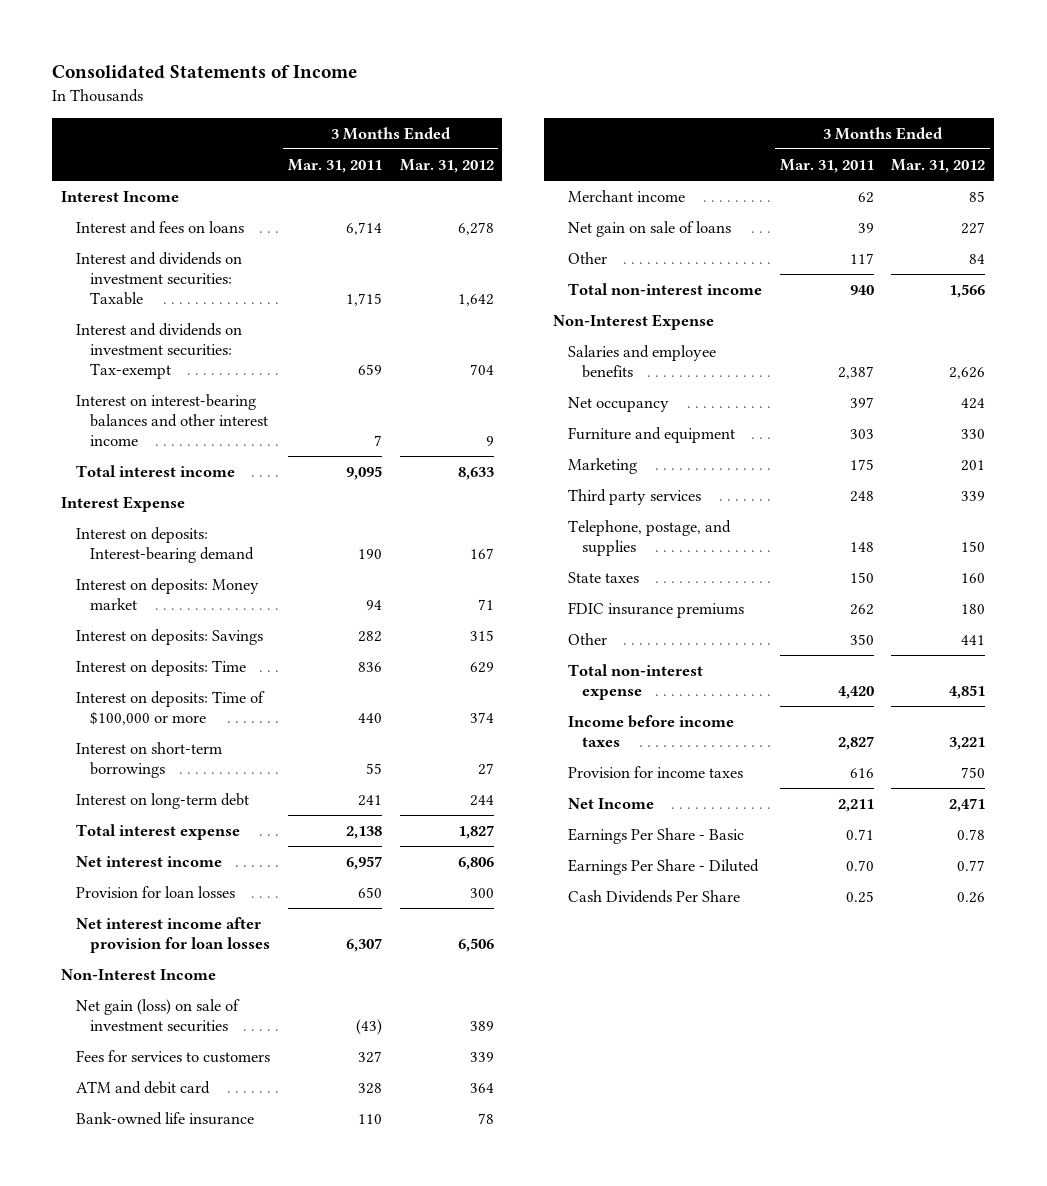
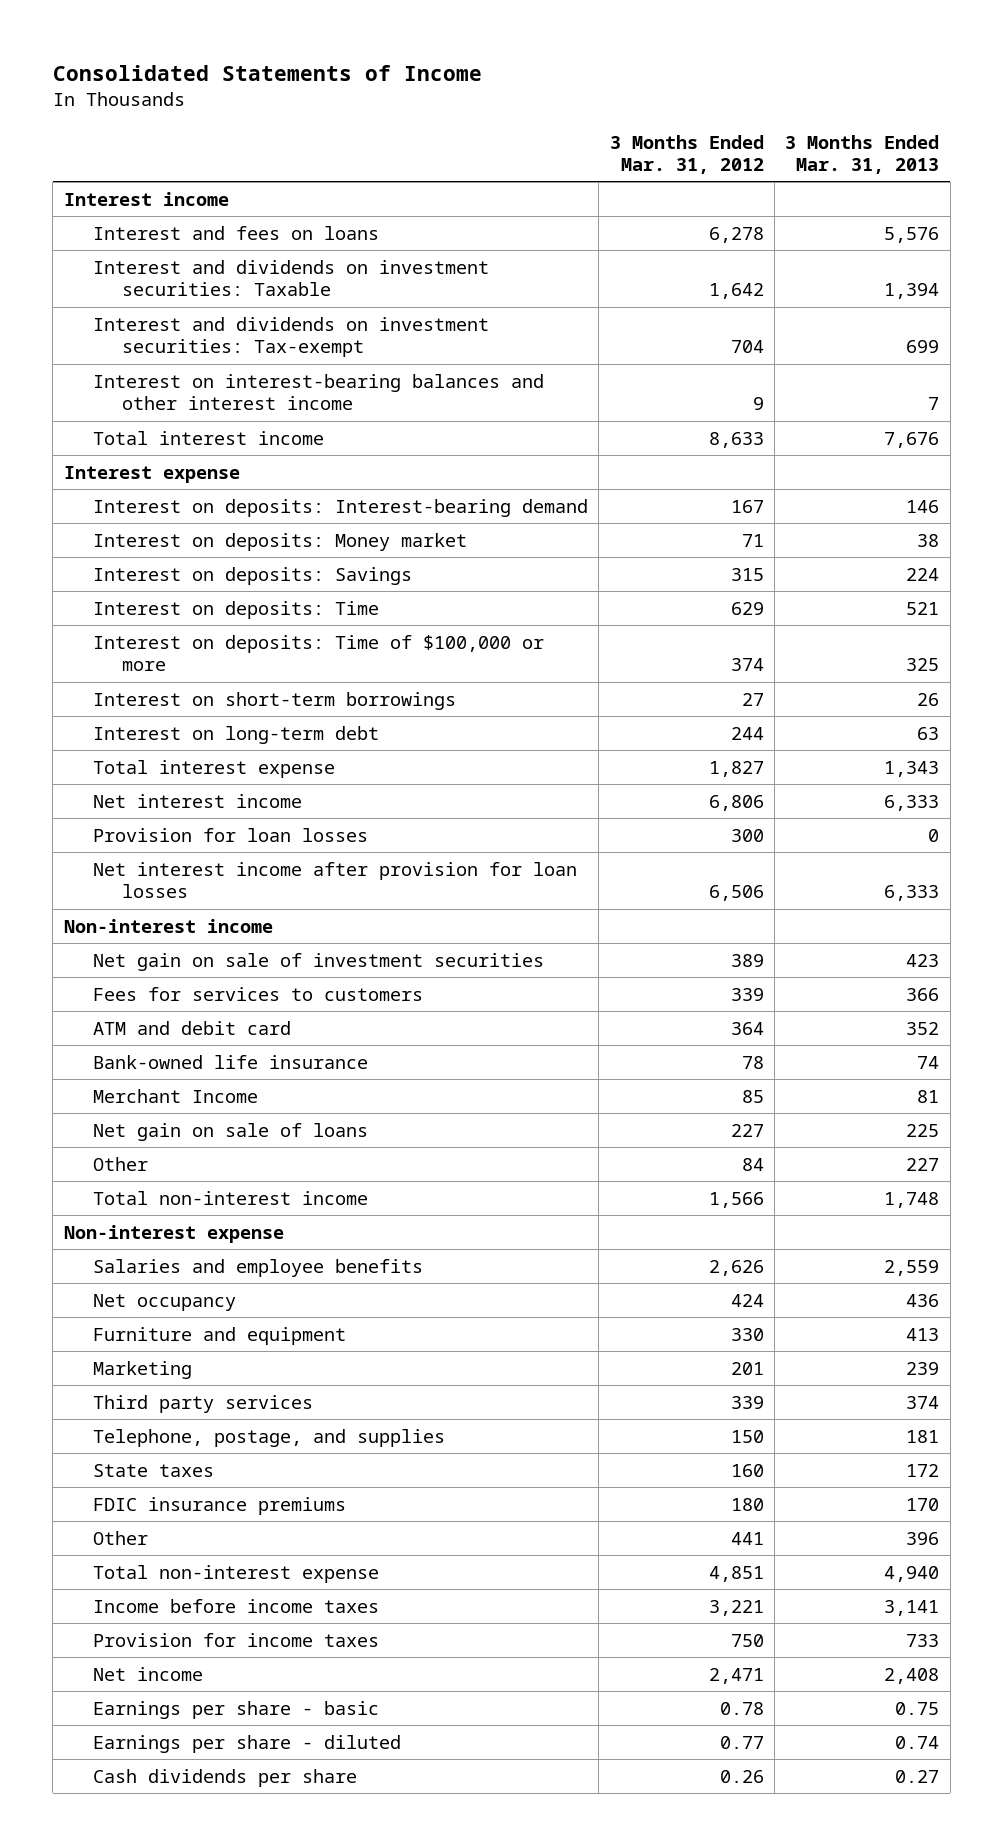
- | 3 Months Ended Mar. 31, 2011 | 3 Months Ended Mar. 31, 2012
+ | 3 Months Ended Mar. 31, 2012 | 3 Months Ended Mar. 31, 2013
- Interest Income
+ Interest income
- Interest Expense
+ Interest expense
- Non-Interest Income
- Net gain (loss) on sale of investment securities | (43) | 389
+ Non-interest income
+ Net gain on sale of investment securities | 389 | 423
- Merchant income | 62 | 85
+ Merchant Income | 85 | 81
- Non-Interest Expense
+ Non-interest expense
- Net Income | 2,211 | 2,471
- Earnings Per Share - Basic | 0.71 | 0.78
- Earnings Per Share - Diluted | 0.70 | 0.77
- Cash Dividends Per Share | 0.25 | 0.26
+ Net income | 2,471 | 2,408
+ Earnings per share - basic | 0.78 | 0.75
+ Earnings per share - diluted | 0.77 | 0.74
+ Cash dividends per share | 0.26 | 0.27

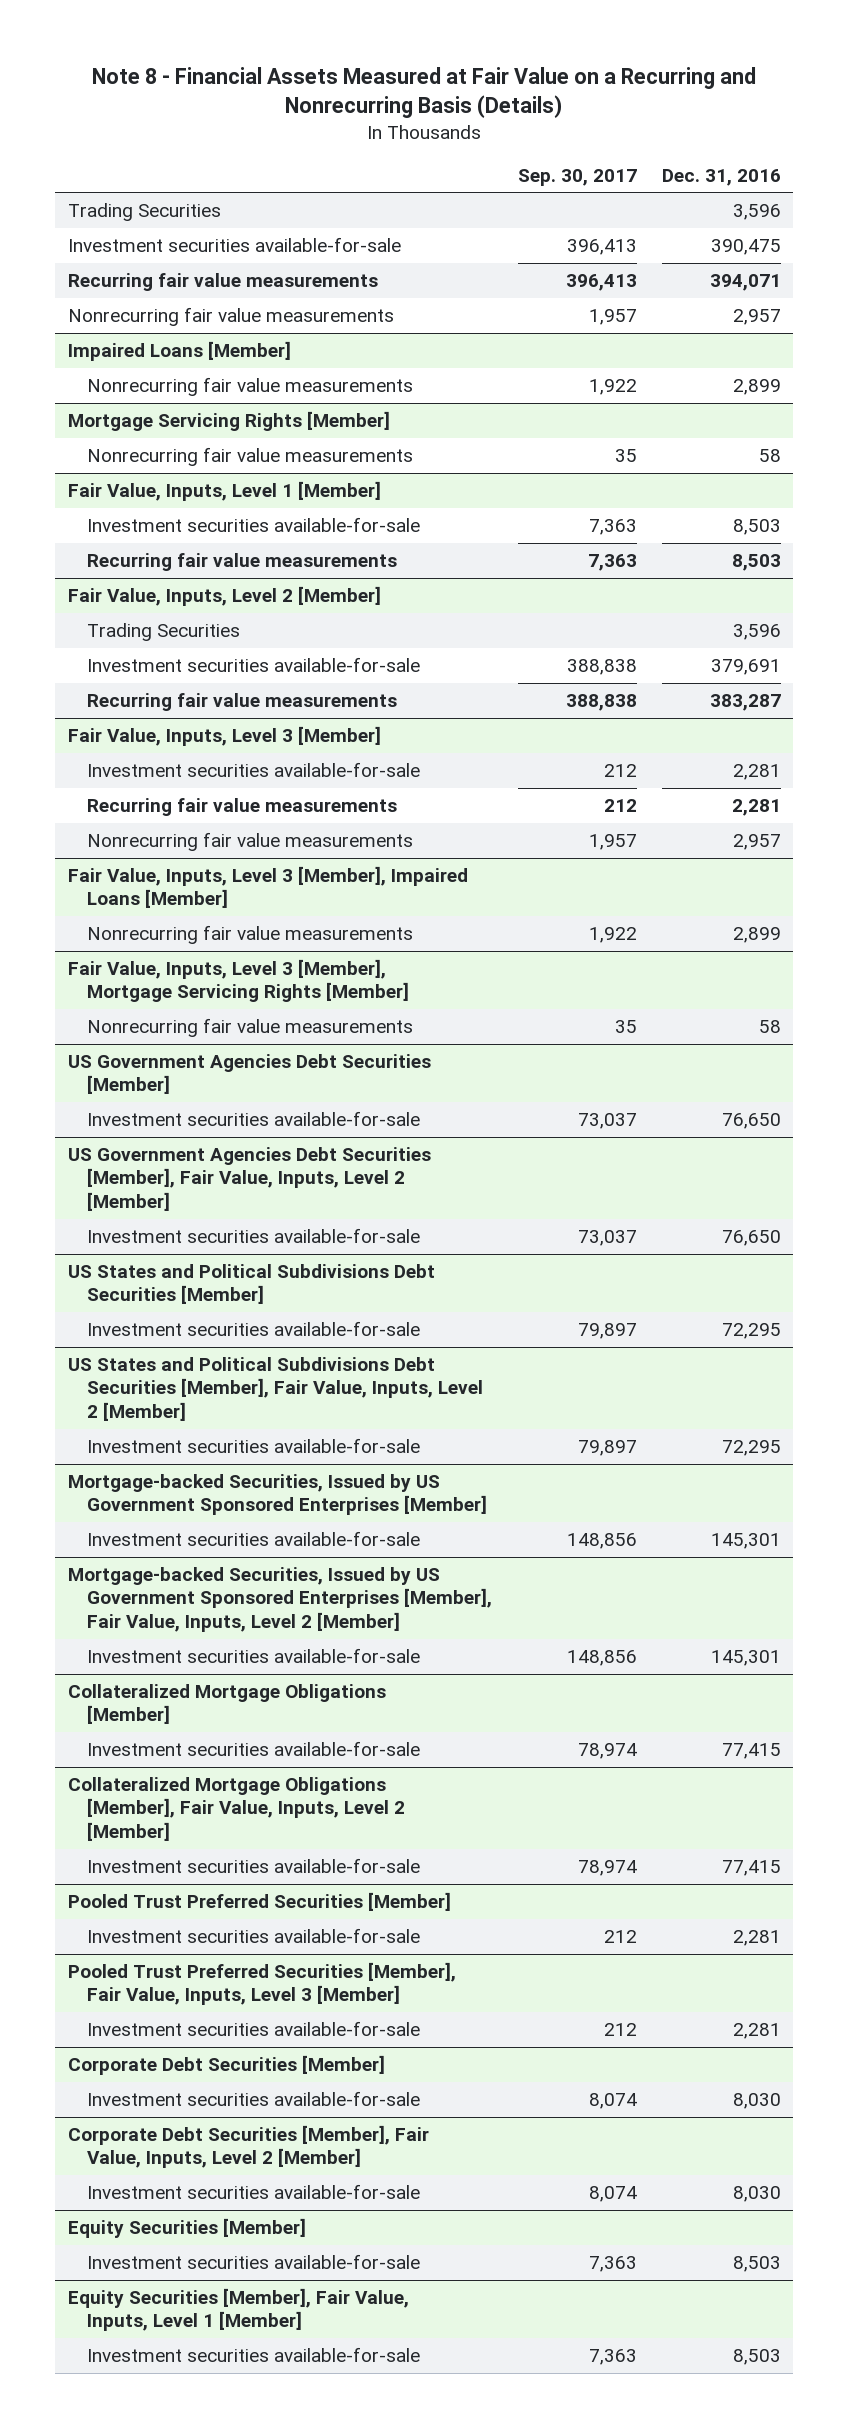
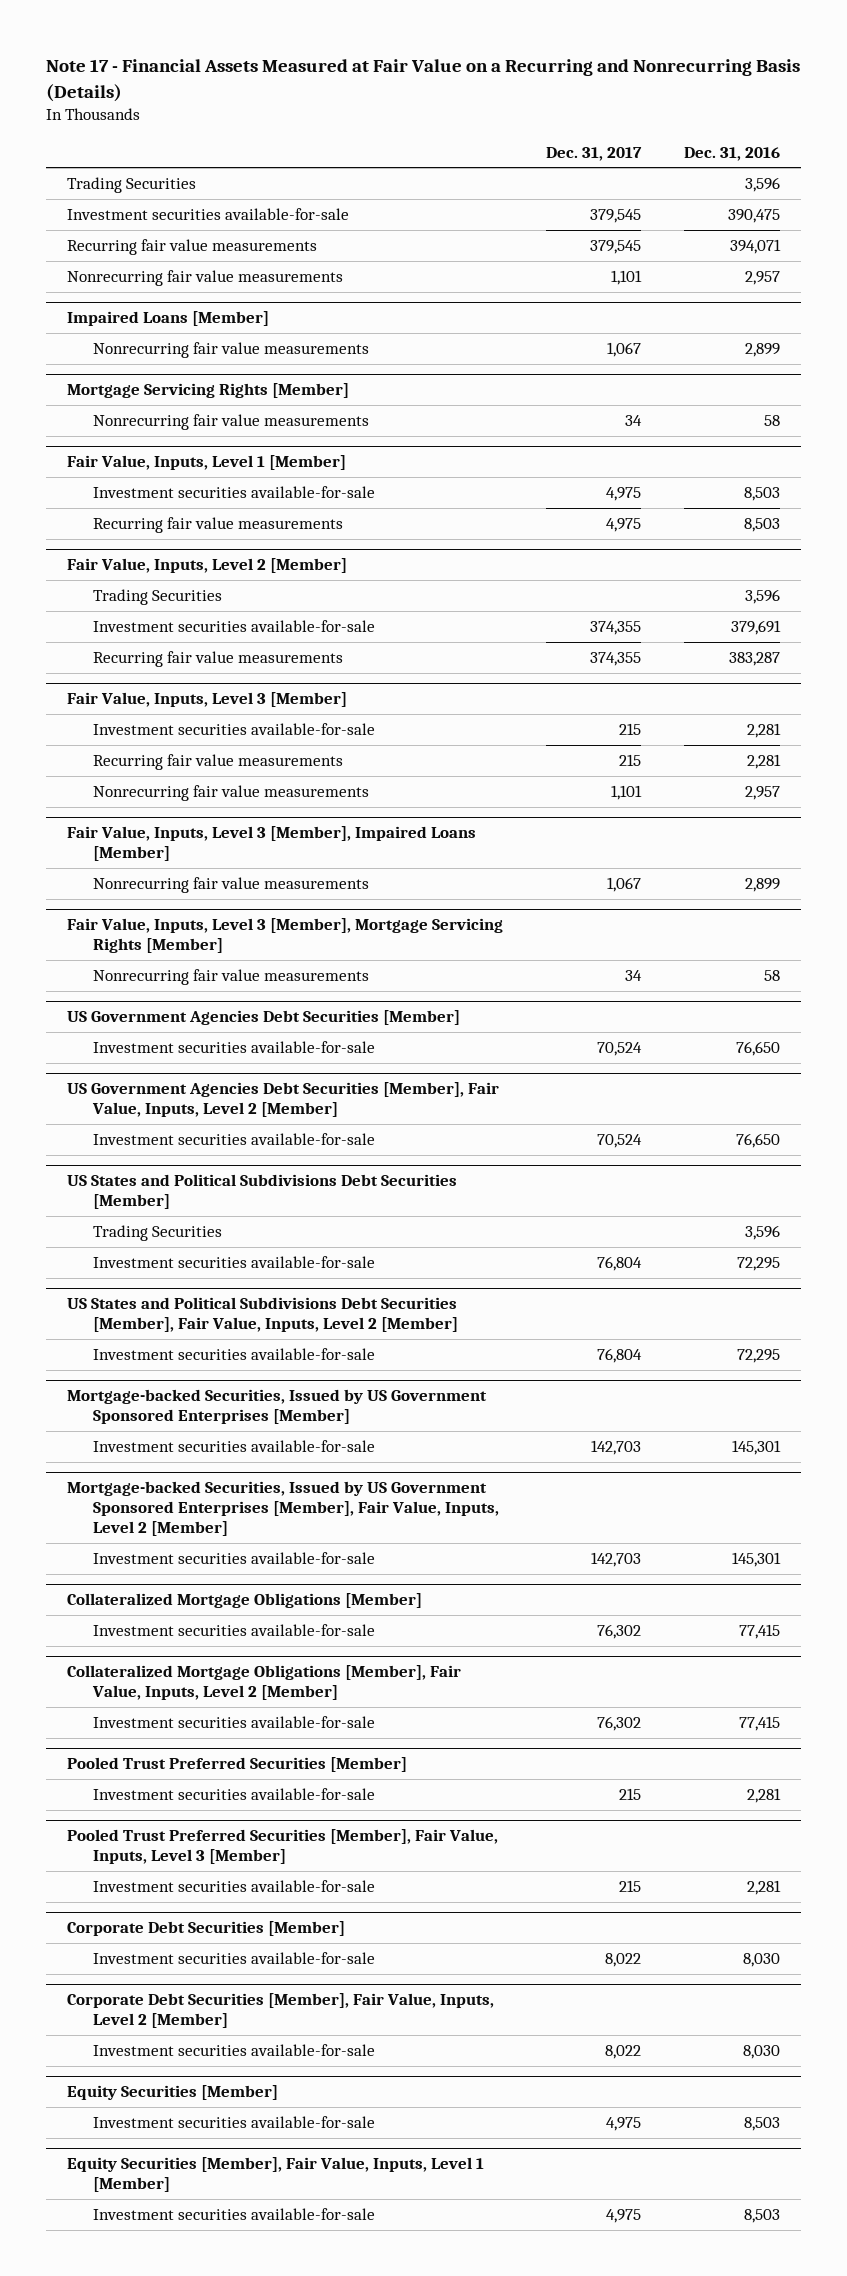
- Note 8 - Financial Assets Measured at Fair Value on a Recurring and Nonrecurring Basis (Details)
+ Note 17 - Financial Assets Measured at Fair Value on a Recurring and Nonrecurring Basis (Details)
- | Sep. 30, 2017 | Dec. 31, 2016
+ | Dec. 31, 2017 | Dec. 31, 2016
@ US States and Political Subdivisions Debt Securities [Member]
+ Trading Securities | | 3,596

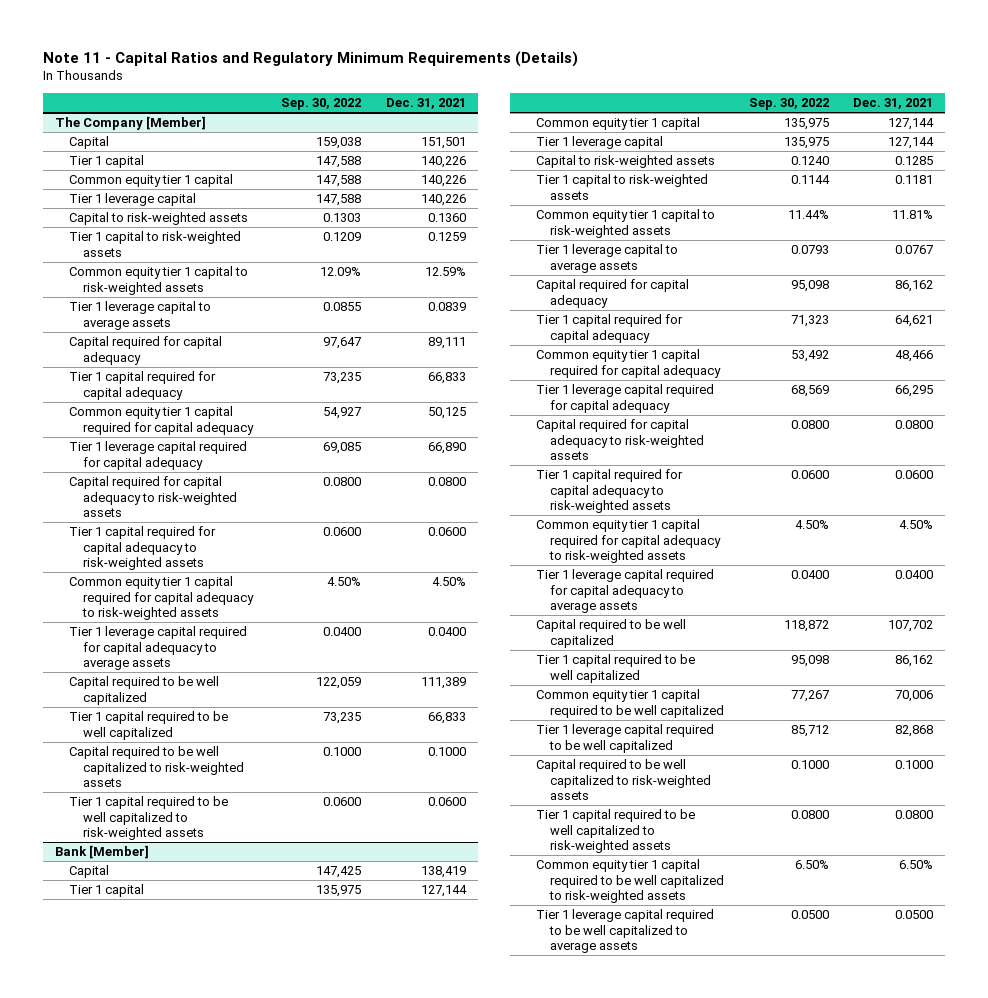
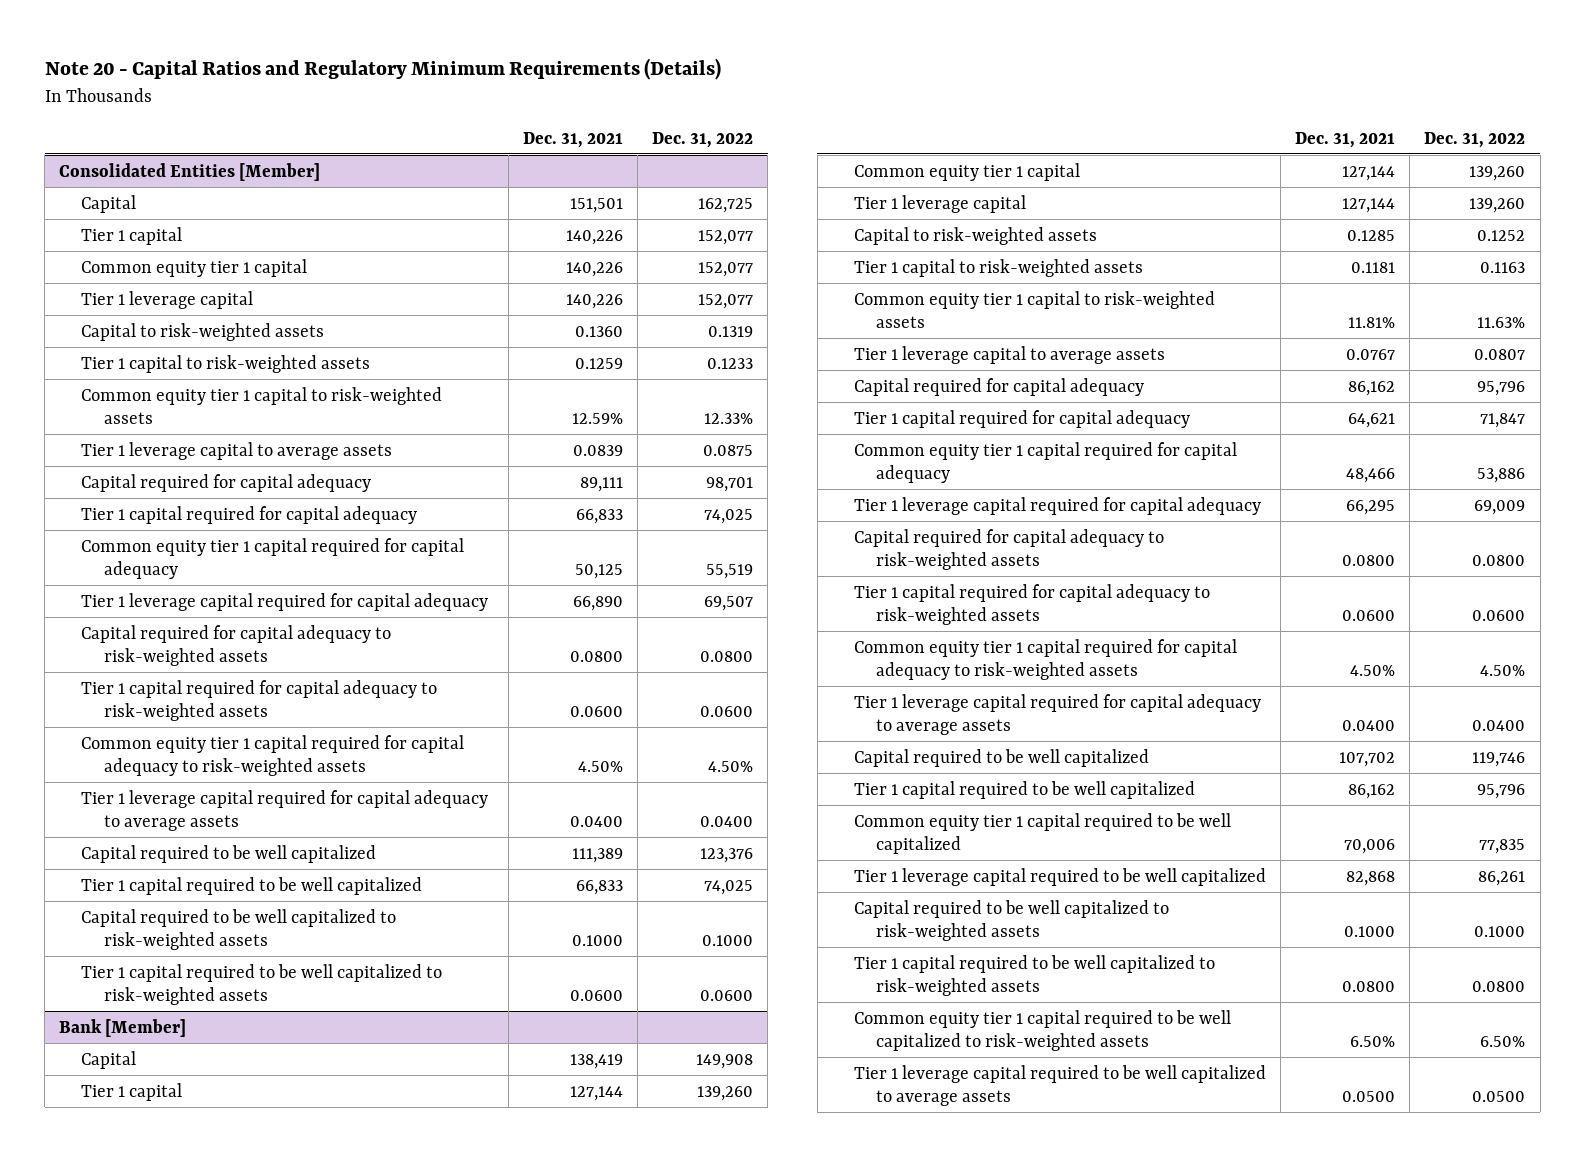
- Note 11 - Capital Ratios and Regulatory Minimum Requirements (Details)
+ Note 20 - Capital Ratios and Regulatory Minimum Requirements (Details)
- | Sep. 30, 2022 | Dec. 31, 2021
+ | Dec. 31, 2021 | Dec. 31, 2022
- The Company [Member]
+ Consolidated Entities [Member]

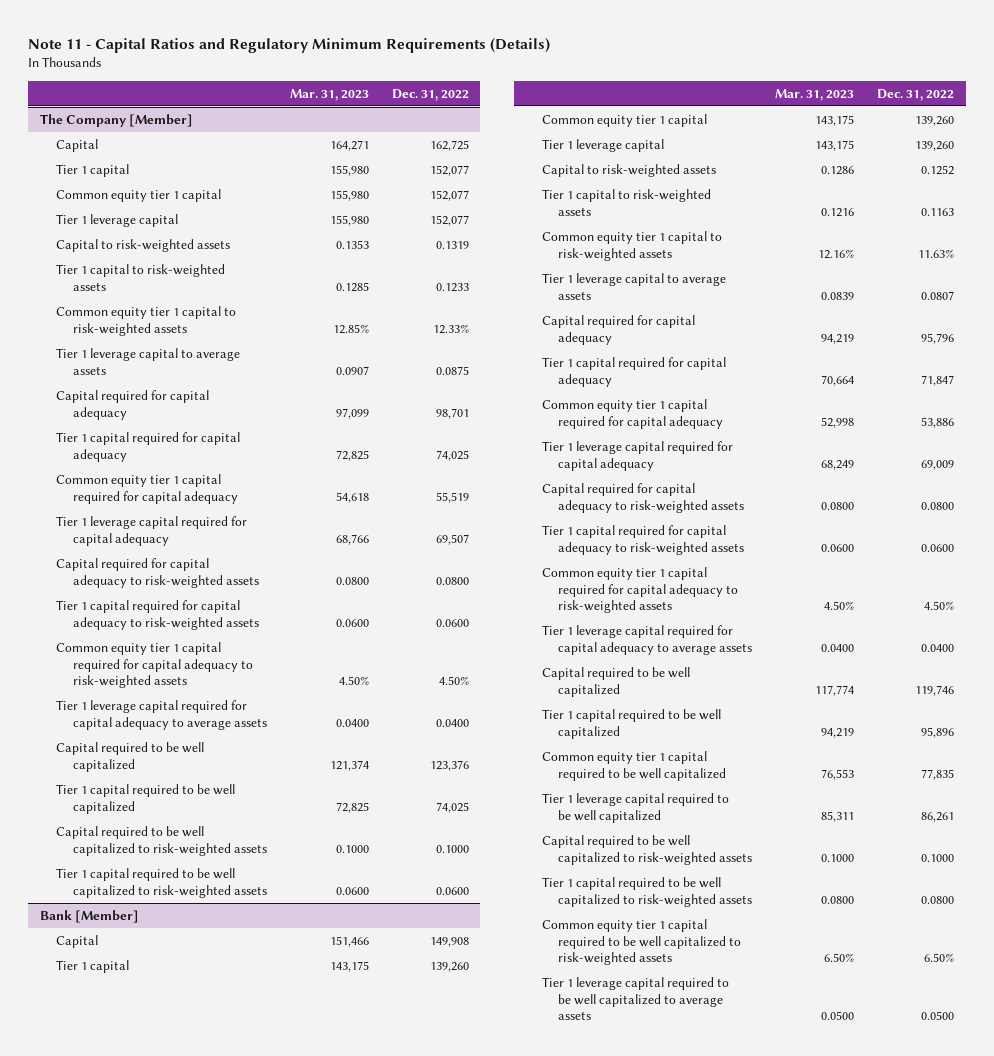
- Note 20 - Capital Ratios and Regulatory Minimum Requirements (Details)
+ Note 11 - Capital Ratios and Regulatory Minimum Requirements (Details)
- | Dec. 31, 2021 | Dec. 31, 2022
+ | Mar. 31, 2023 | Dec. 31, 2022
- Consolidated Entities [Member]
+ The Company [Member]
@ Bank [Member]
- Tier 1 capital required to be well capitalized | 86,162 | 95,796
+ Tier 1 capital required to be well capitalized | 94,219 | 95,896

